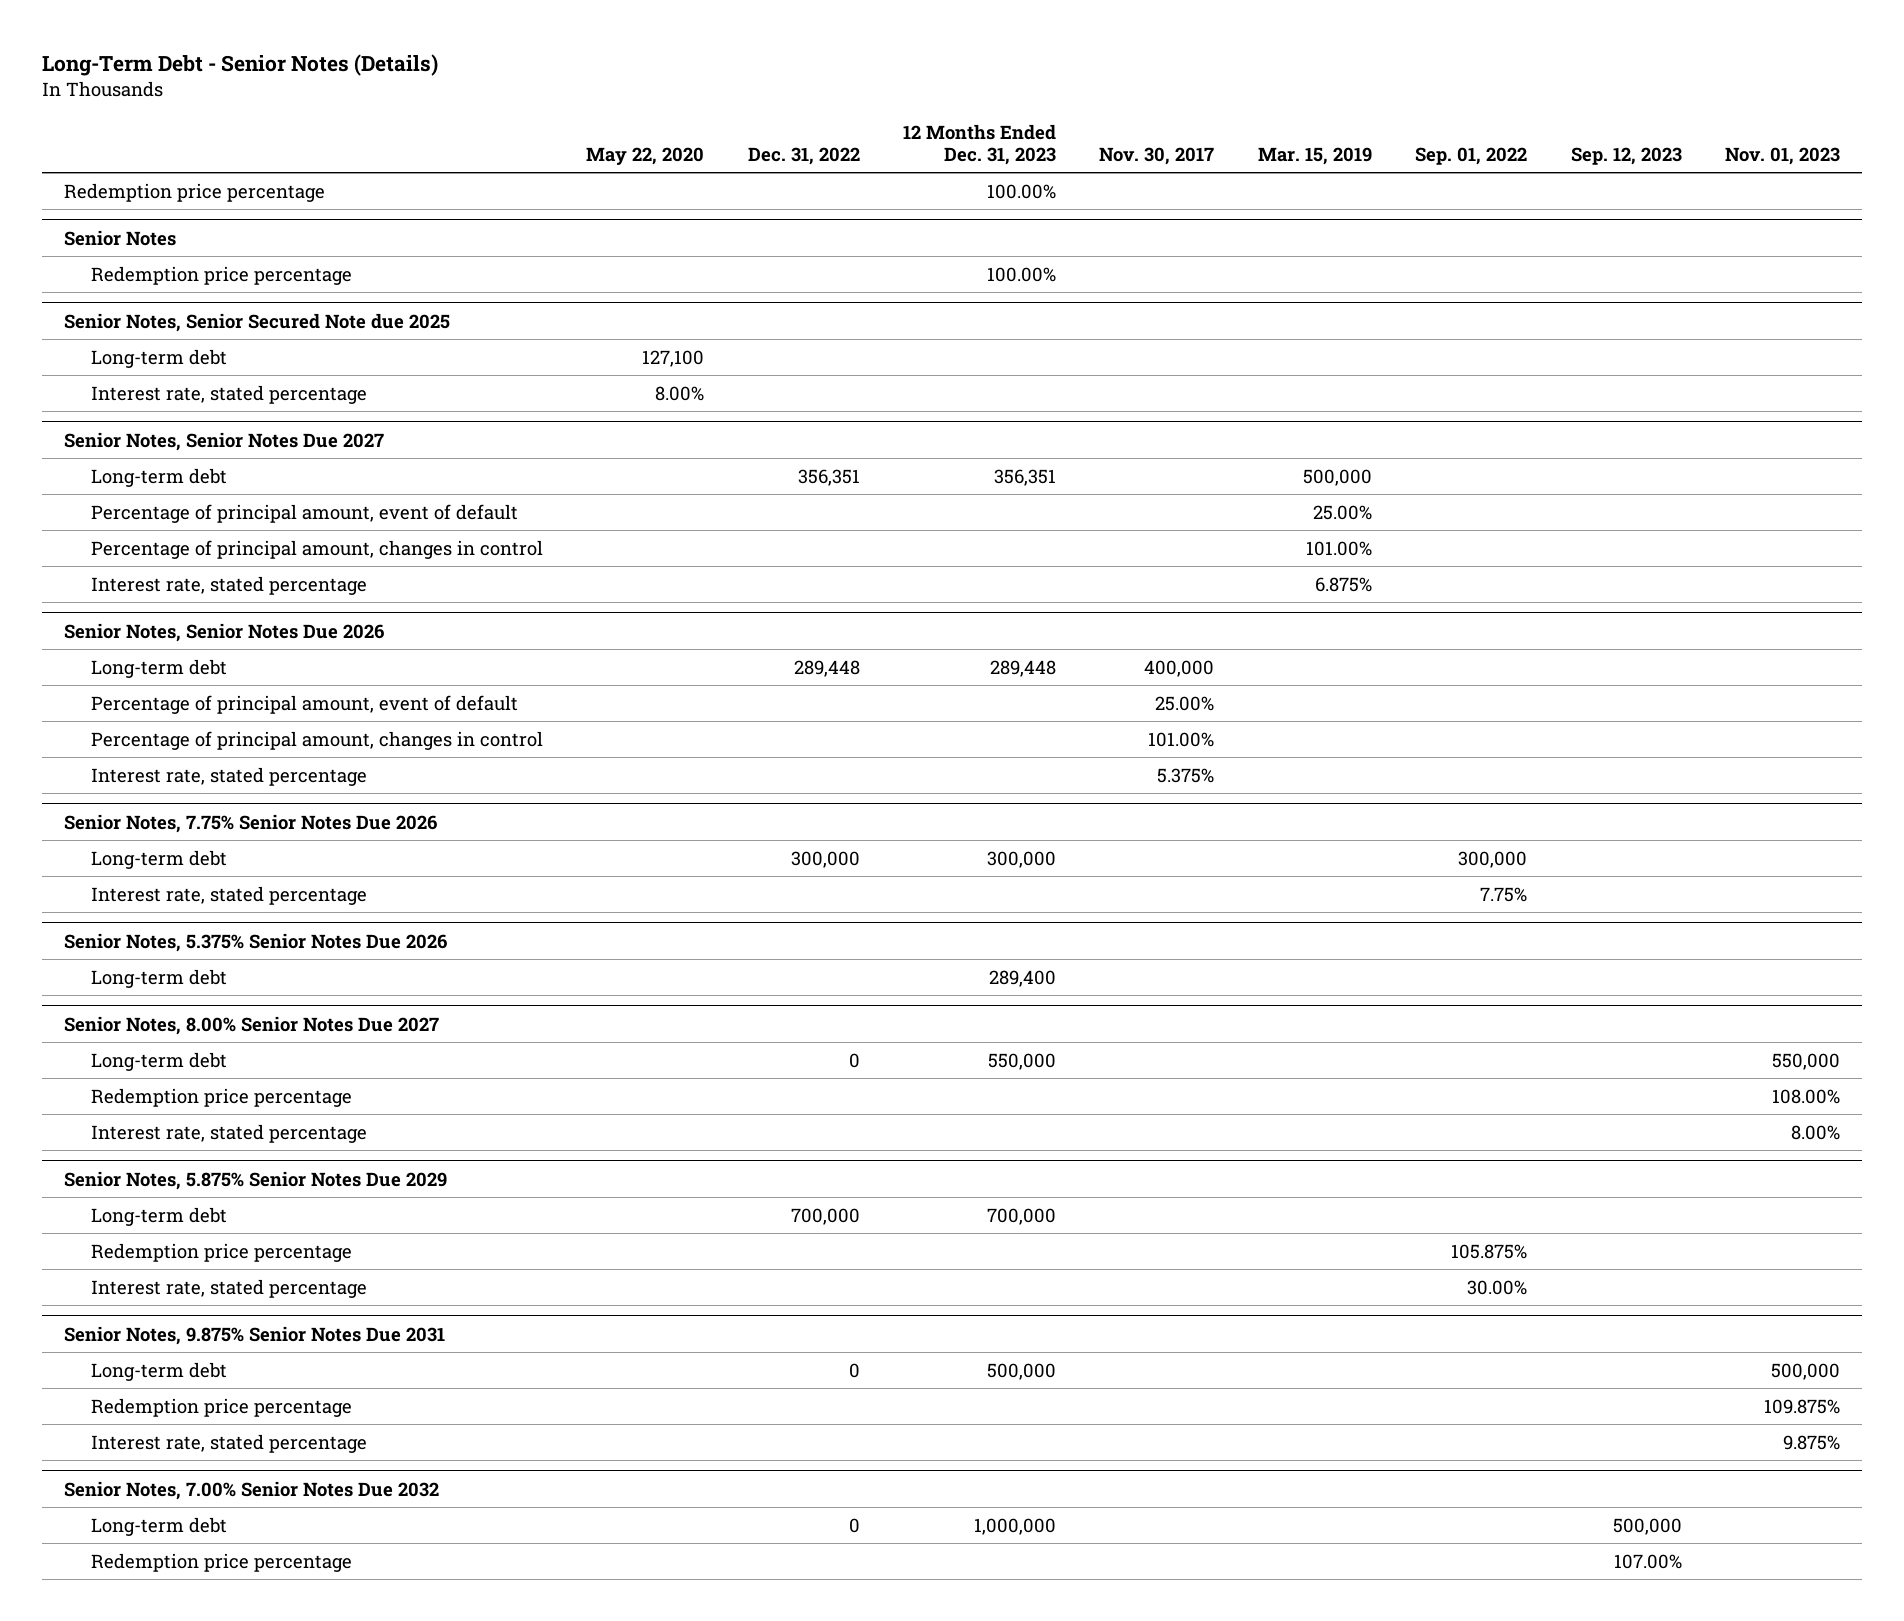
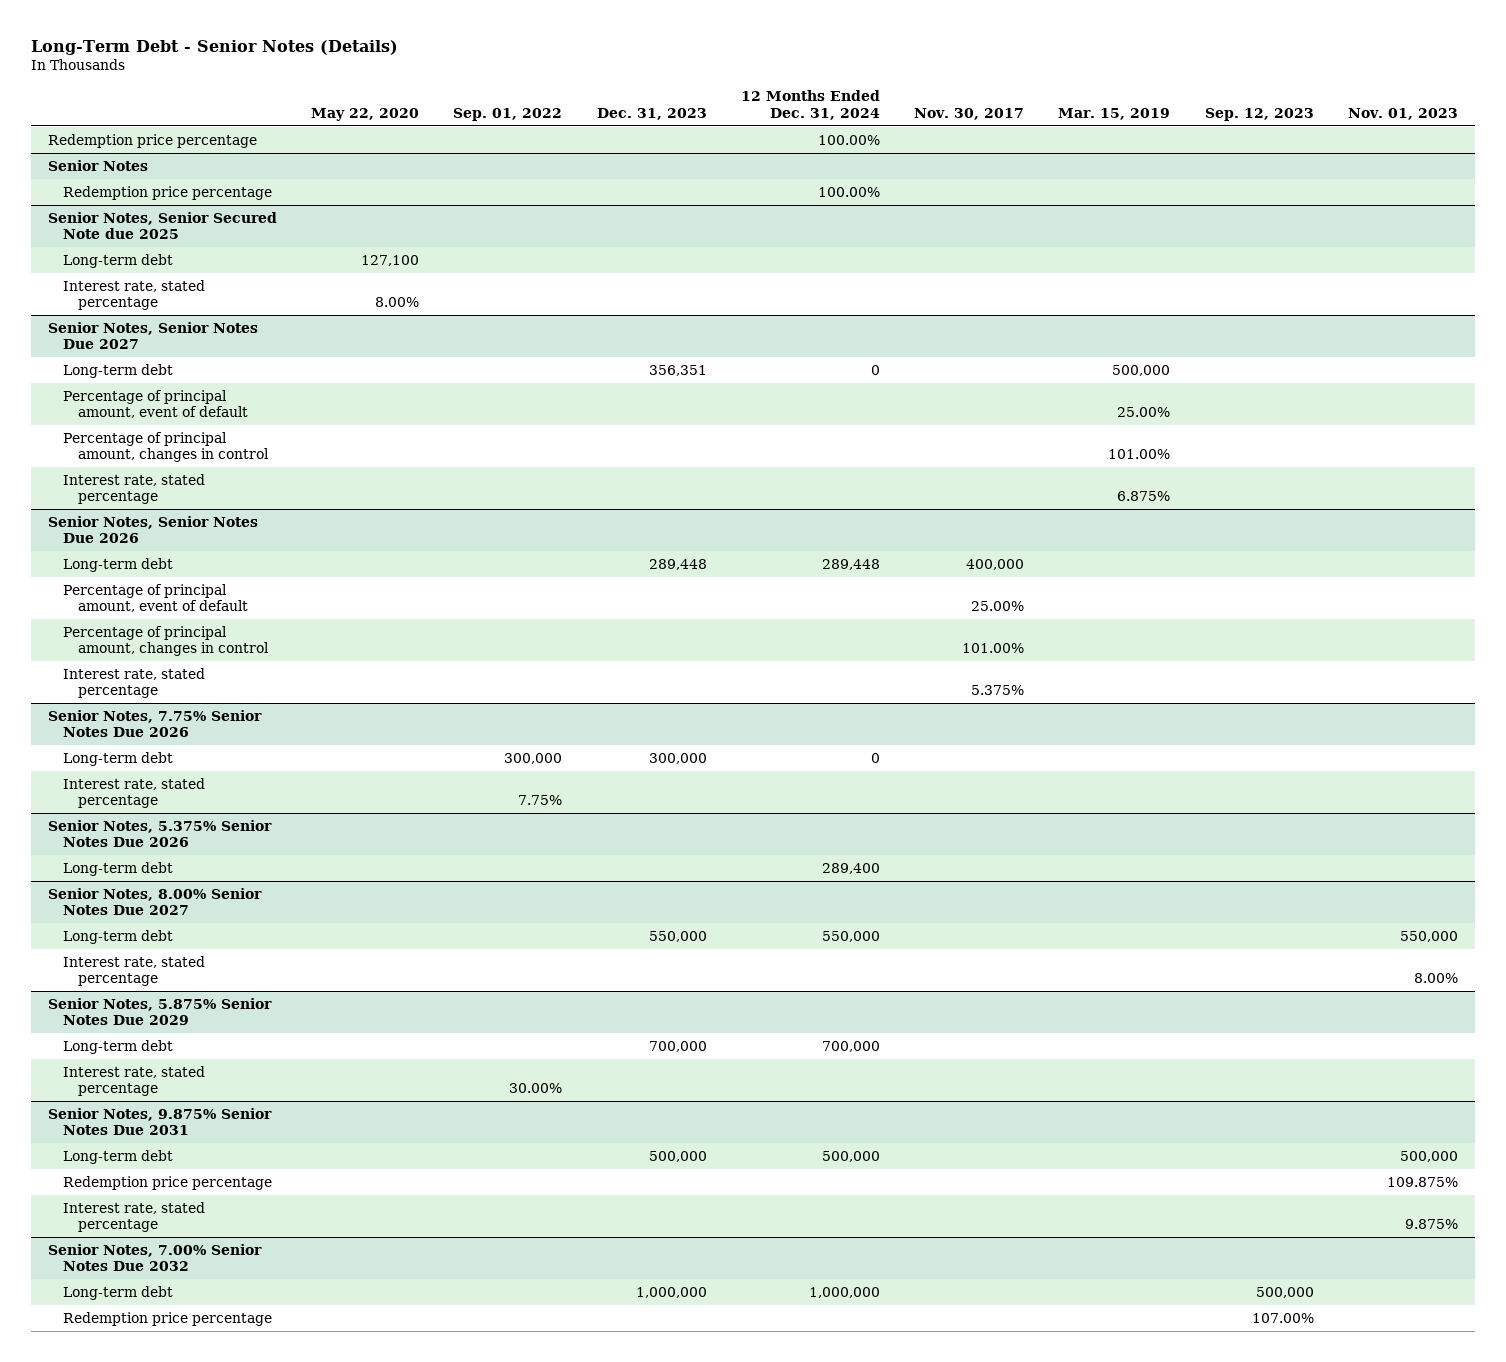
- | May 22, 2020 | Dec. 31, 2022 | 12 Months Ended Dec. 31, 2023 | Nov. 30, 2017 | Mar. 15, 2019 | Sep. 01, 2022 | Sep. 12, 2023 | Nov. 01, 2023
+ | May 22, 2020 | Sep. 01, 2022 | Dec. 31, 2023 | 12 Months Ended Dec. 31, 2024 | Nov. 30, 2017 | Mar. 15, 2019 | Sep. 12, 2023 | Nov. 01, 2023
@ Senior Notes, 8.00% Senior Notes Due 2027
- Redemption price percentage | | | | | | | | 108.00%
@ Senior Notes, 5.875% Senior Notes Due 2029
- Redemption price percentage | | | | | | 105.875% | |

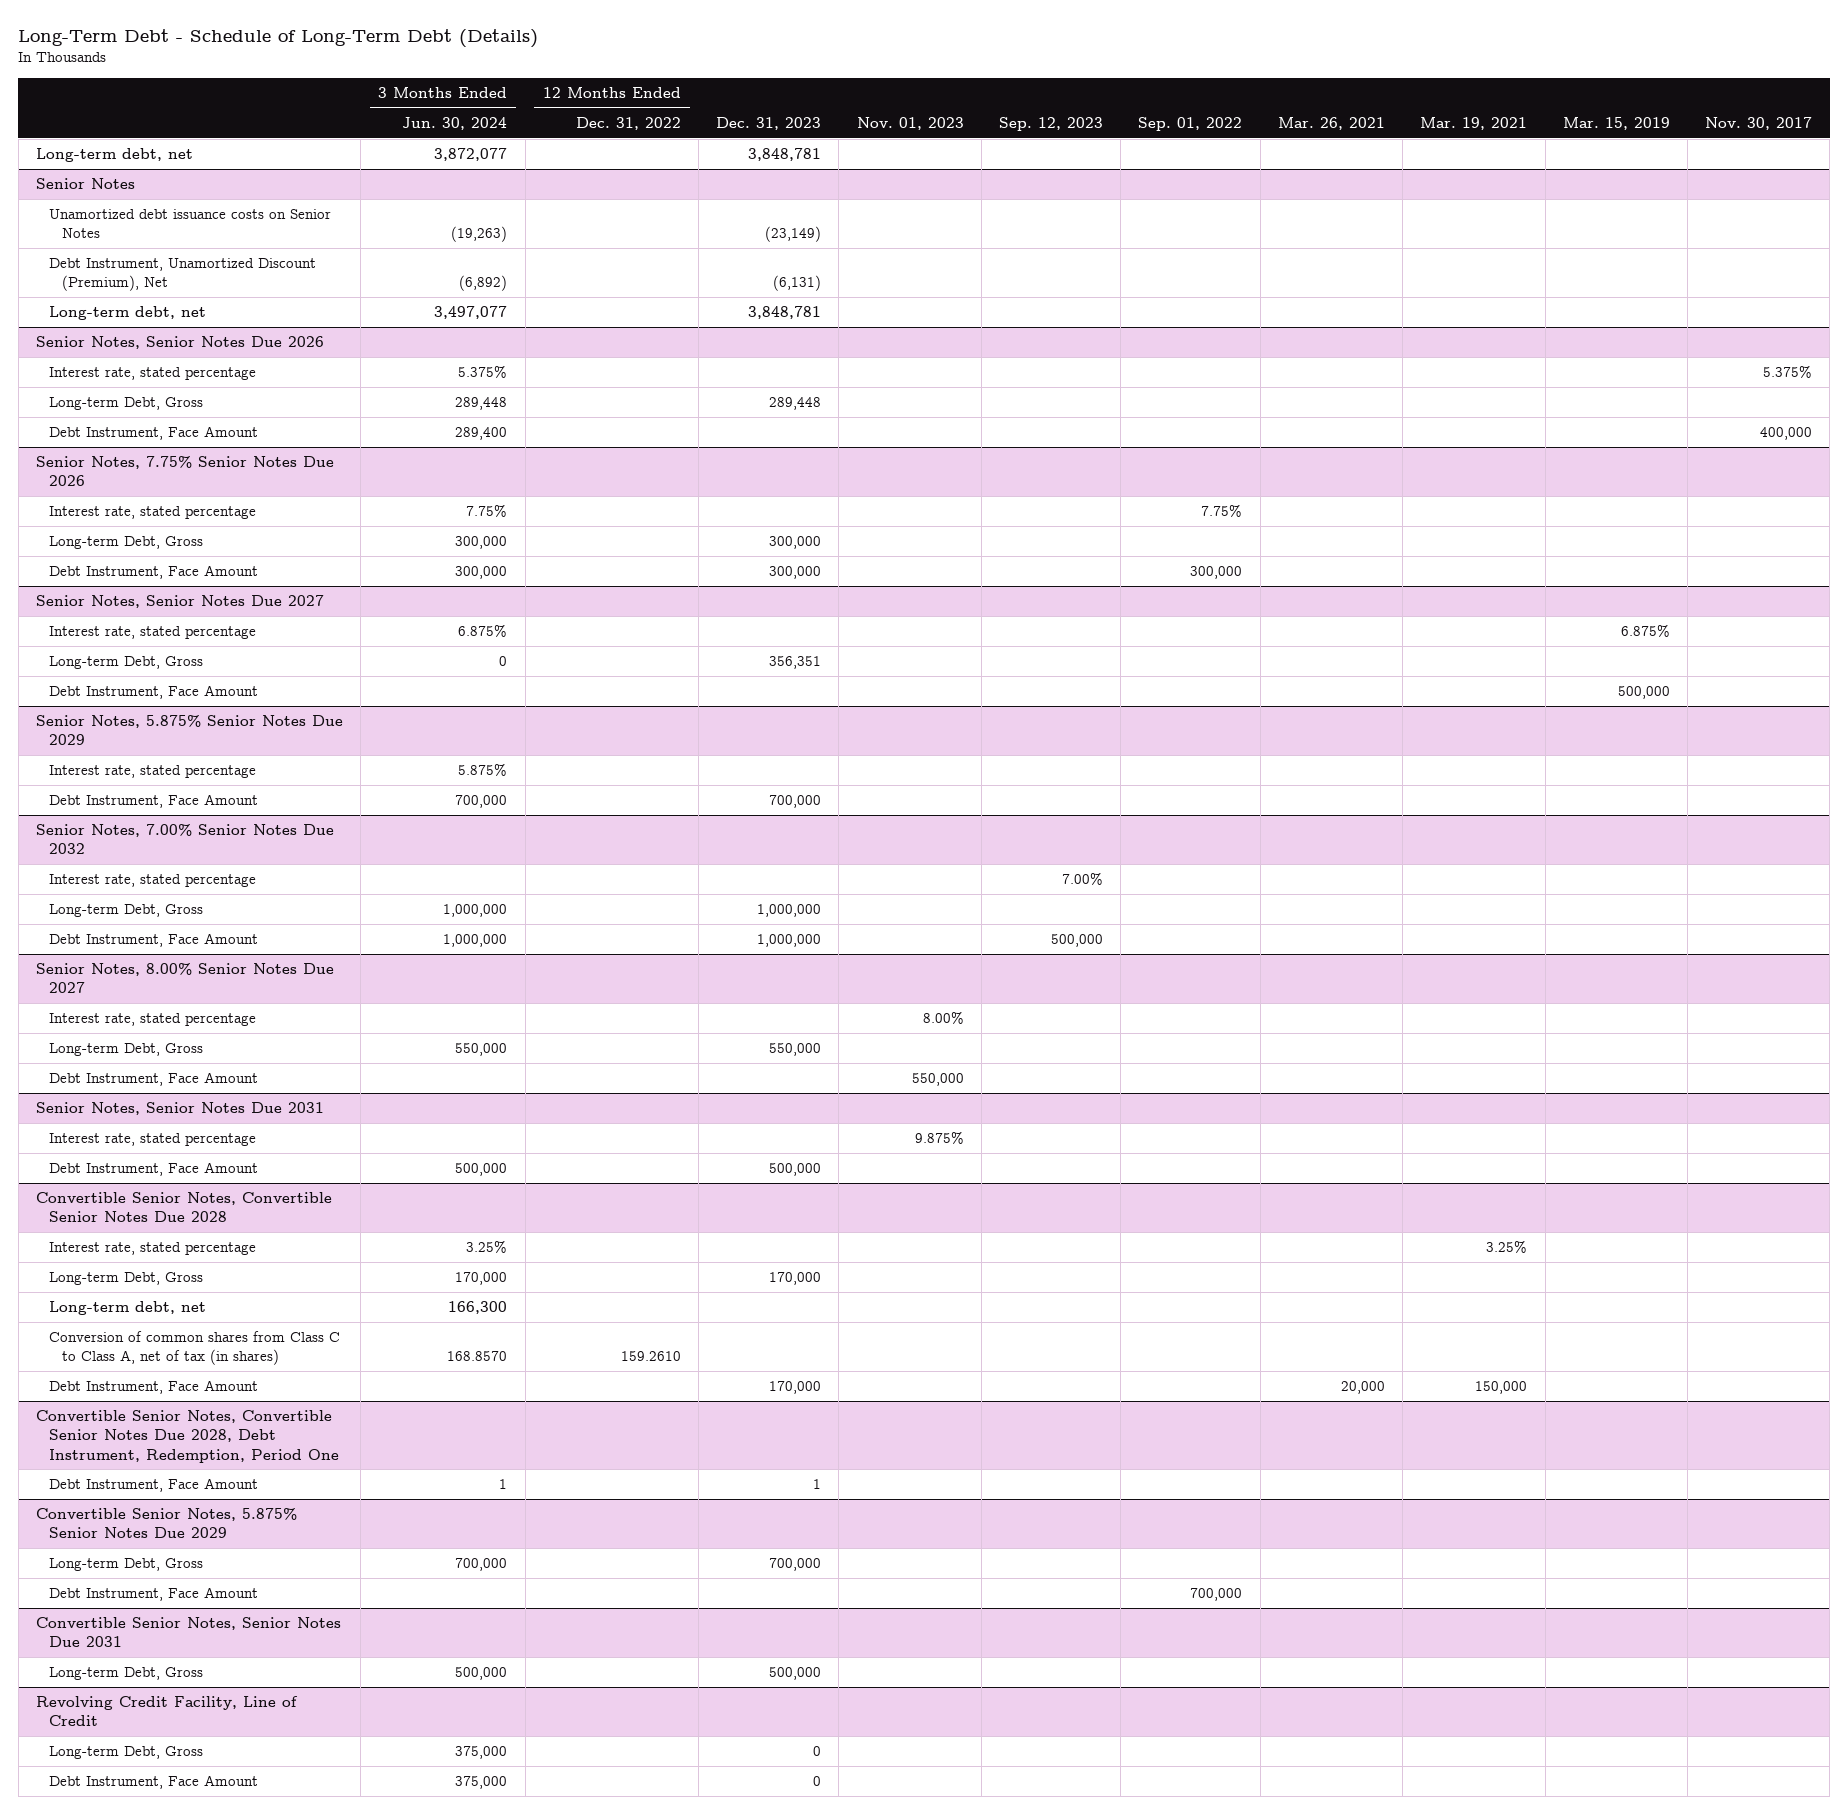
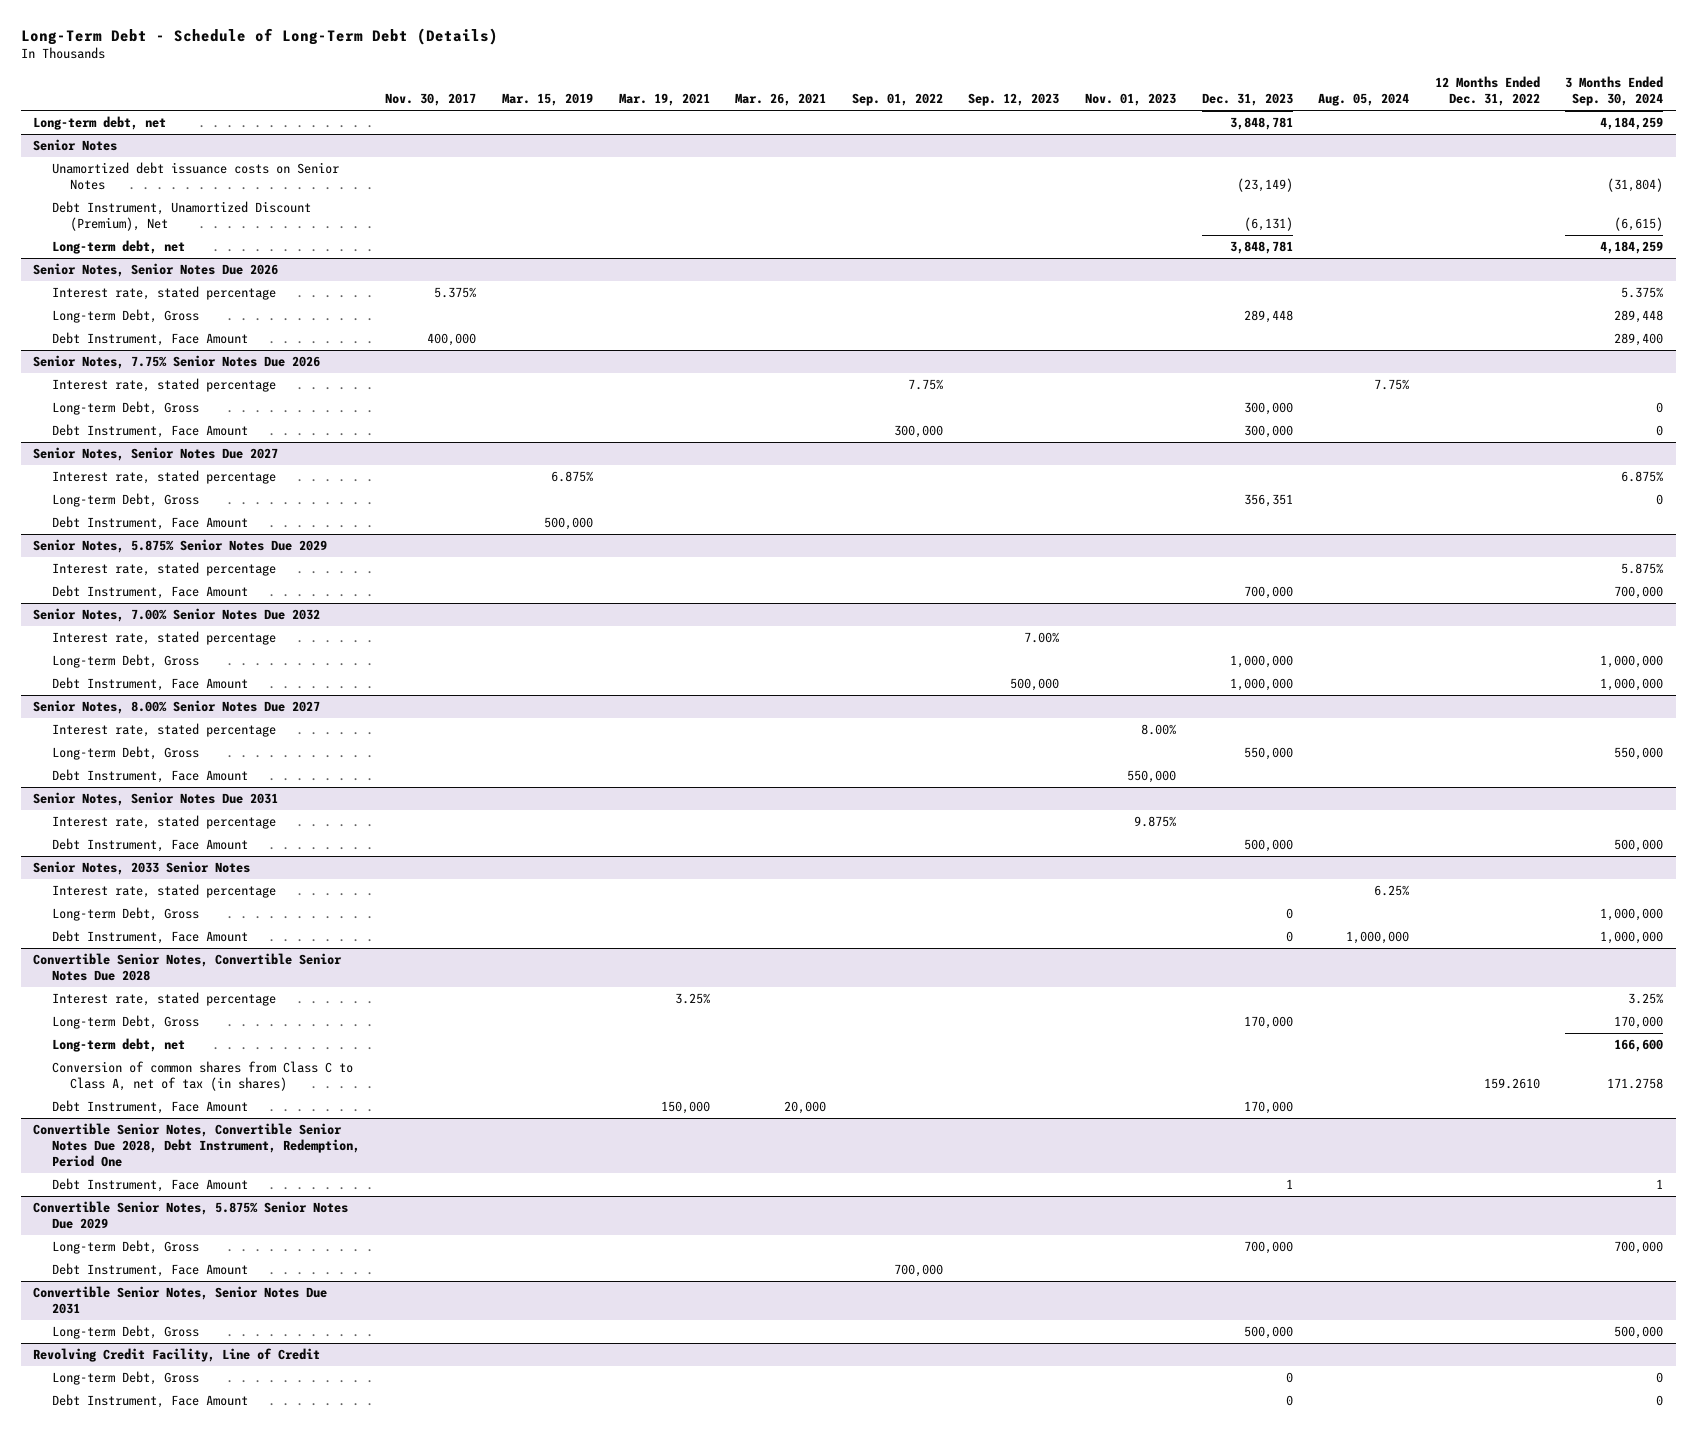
- | 3 Months Ended Jun. 30, 2024 | 12 Months Ended Dec. 31, 2022 | Dec. 31, 2023 | Nov. 01, 2023 | Sep. 12, 2023 | Sep. 01, 2022 | Mar. 26, 2021 | Mar. 19, 2021 | Mar. 15, 2019 | Nov. 30, 2017
+ | Nov. 30, 2017 | Mar. 15, 2019 | Mar. 19, 2021 | Mar. 26, 2021 | Sep. 01, 2022 | Sep. 12, 2023 | Nov. 01, 2023 | Dec. 31, 2023 | Aug. 05, 2024 | 12 Months Ended Dec. 31, 2022 | 3 Months Ended Sep. 30, 2024
+ Senior Notes, 2033 Senior Notes
+ Interest rate, stated percentage | | | | | | | | | 6.25% | |
+ Long-term Debt, Gross | | | | | | | | 0 | | | 1,000,000
+ Debt Instrument, Face Amount | | | | | | | | 0 | 1,000,000 | | 1,000,000

